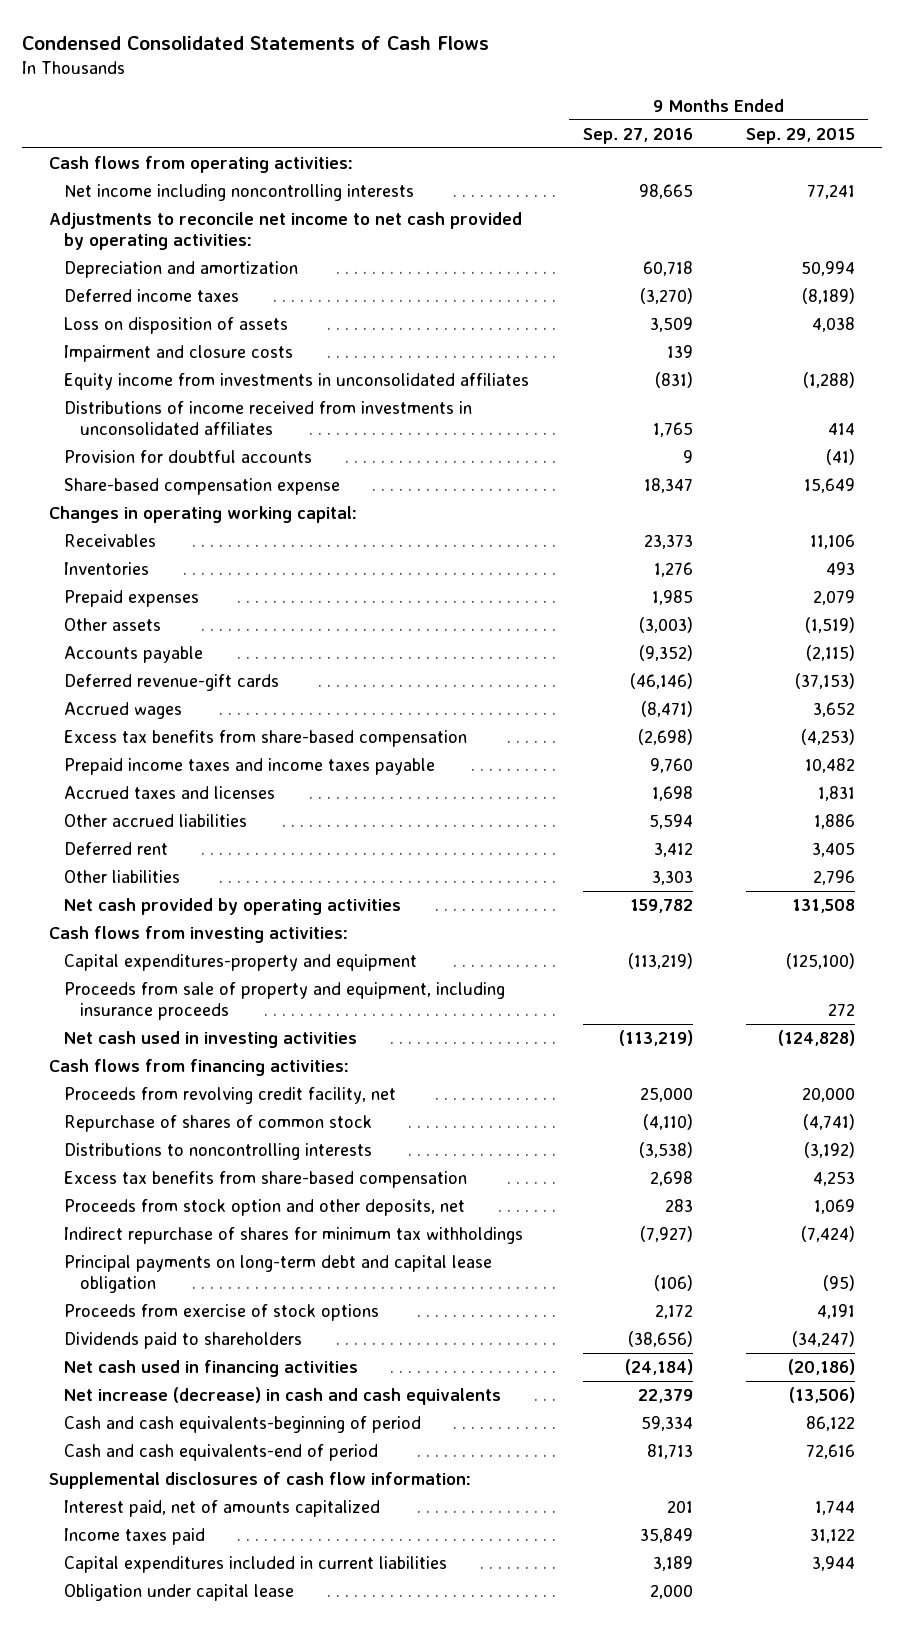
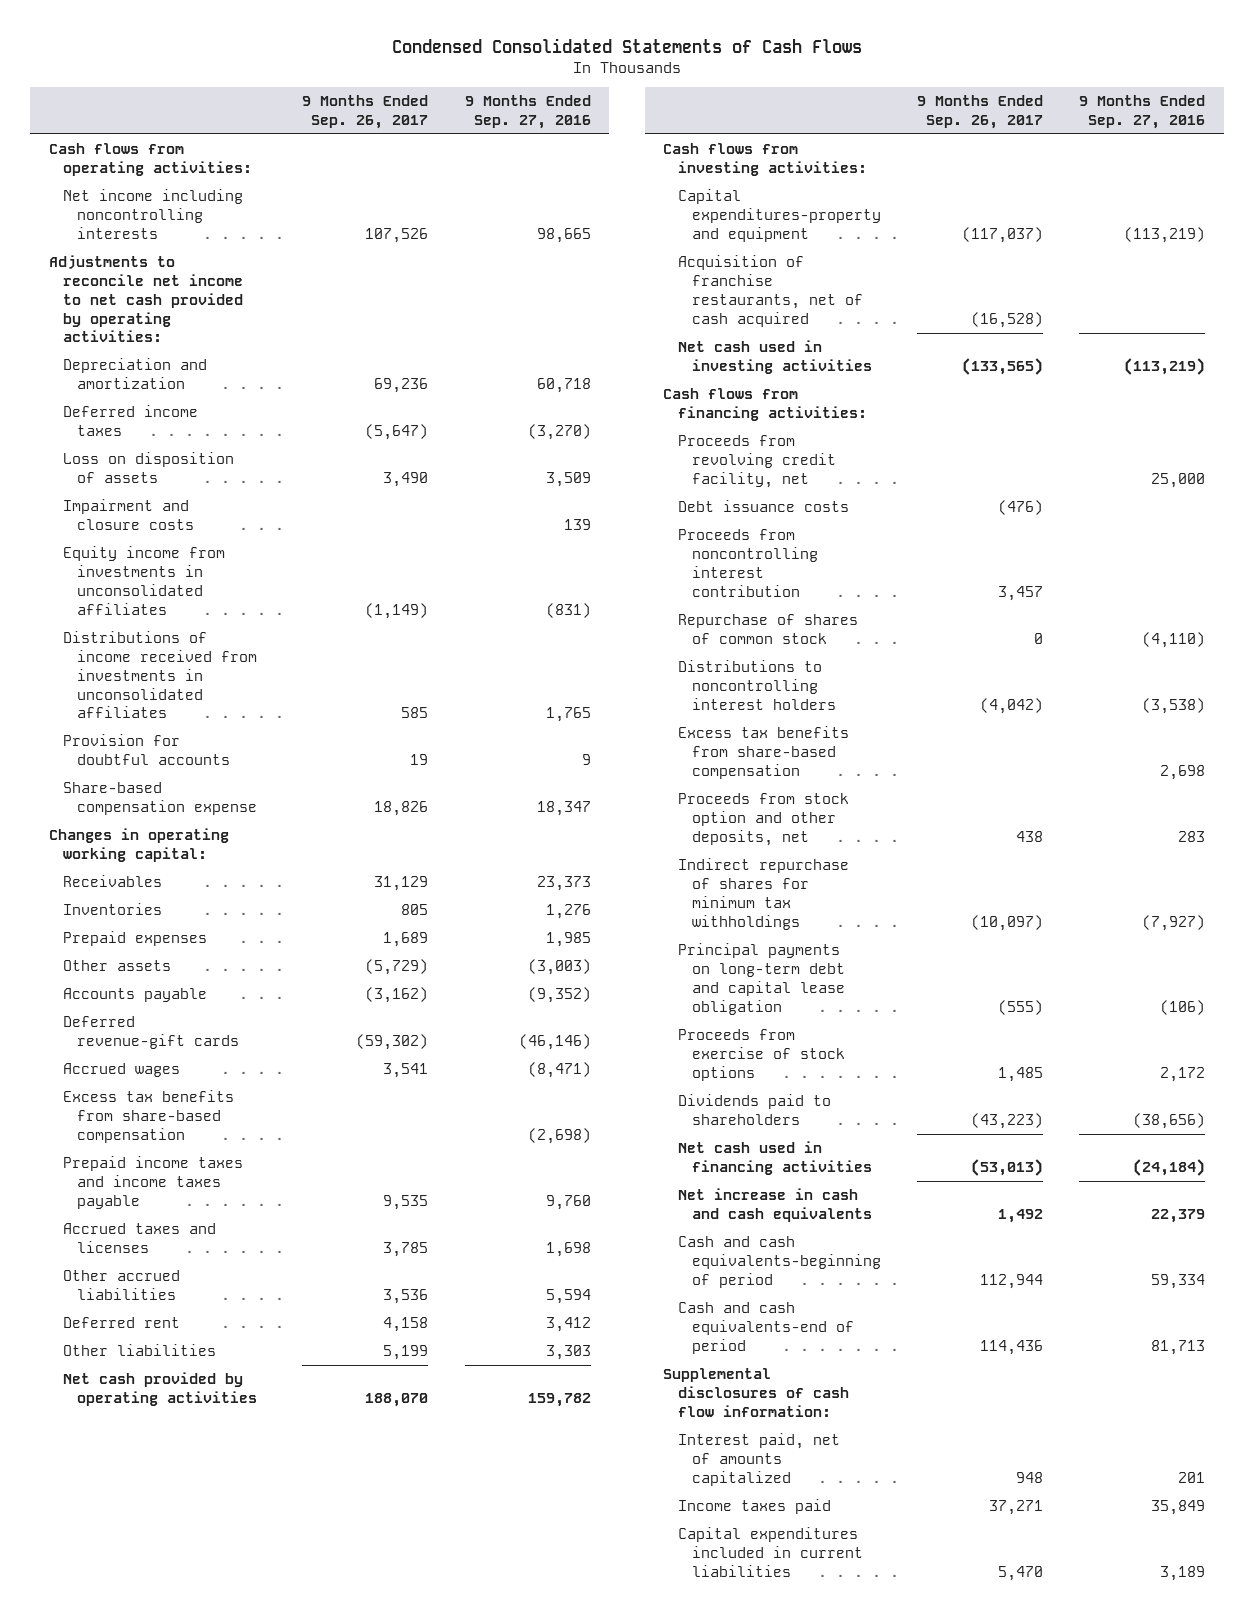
- | 9 Months Ended Sep. 27, 2016 | 9 Months Ended Sep. 29, 2015
+ | 9 Months Ended Sep. 26, 2017 | 9 Months Ended Sep. 27, 2016
- Proceeds from sale of property and equipment, including insurance proceeds | | 272
+ Acquisition of franchise restaurants, net of cash acquired | (16,528) |
+ Debt issuance costs | (476) |
+ Proceeds from noncontrolling interest contribution | 3,457 |
- Distributions to noncontrolling interests | (3,538) | (3,192)
+ Distributions to noncontrolling interest holders | (4,042) | (3,538)
- Net increase (decrease) in cash and cash equivalents | 22,379 | (13,506)
+ Net increase in cash and cash equivalents | 1,492 | 22,379
- Obligation under capital lease | 2,000 |

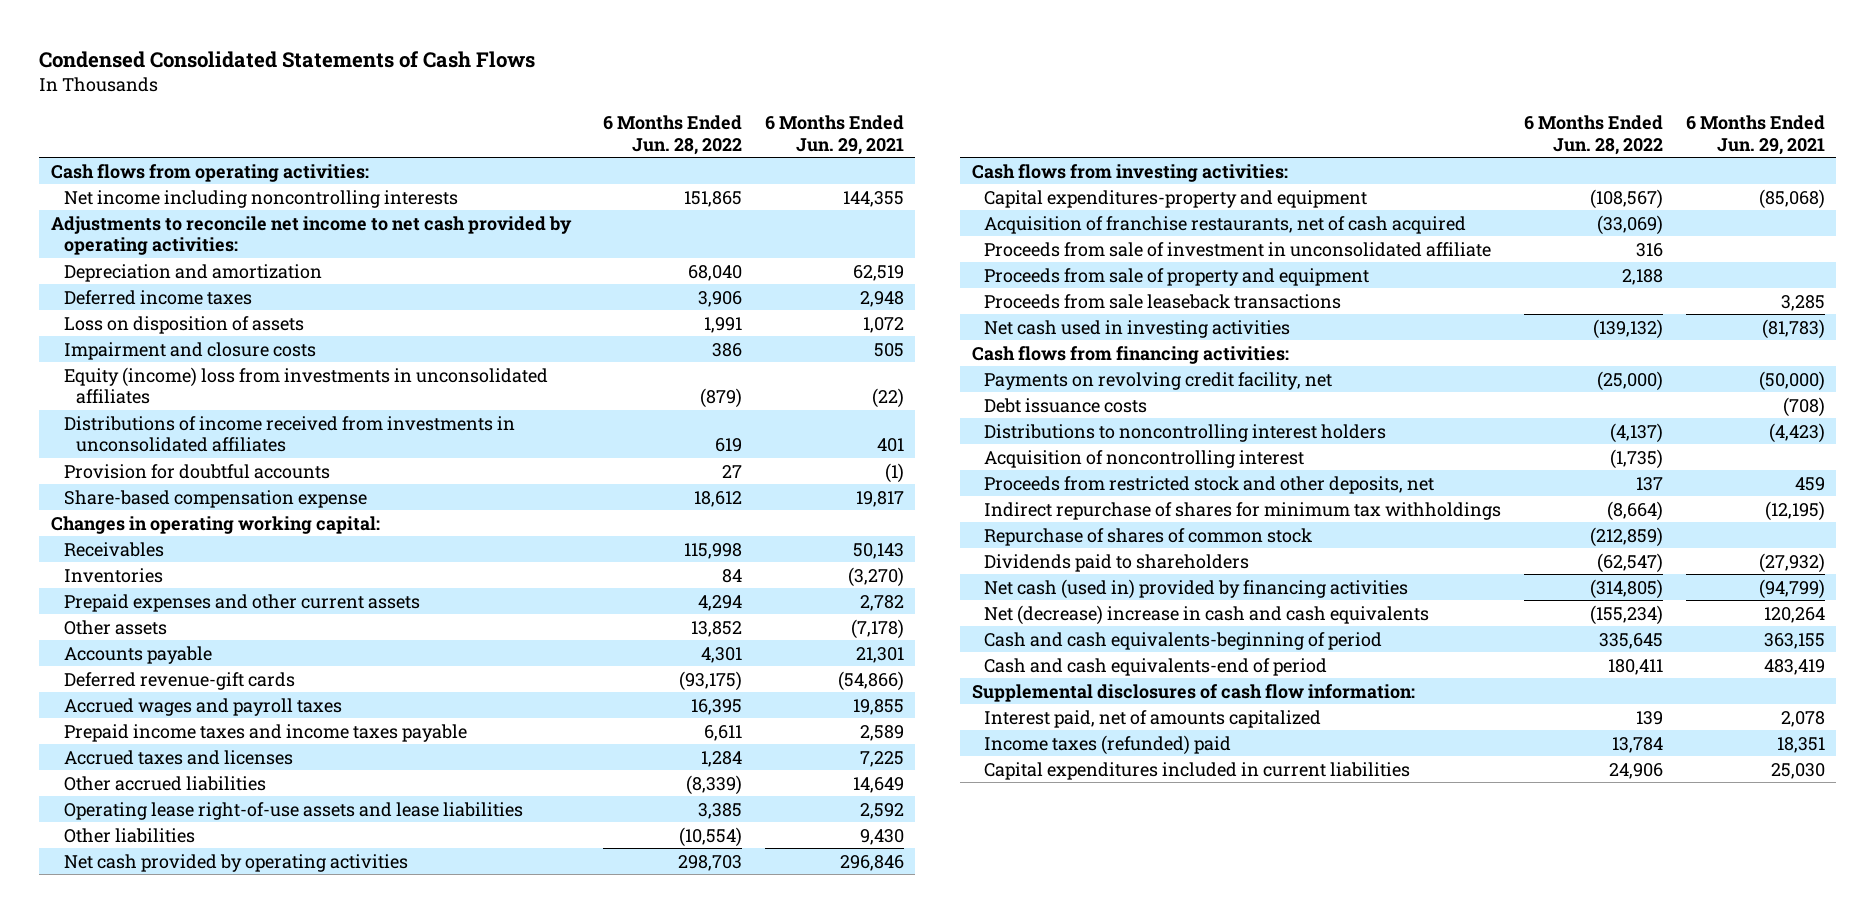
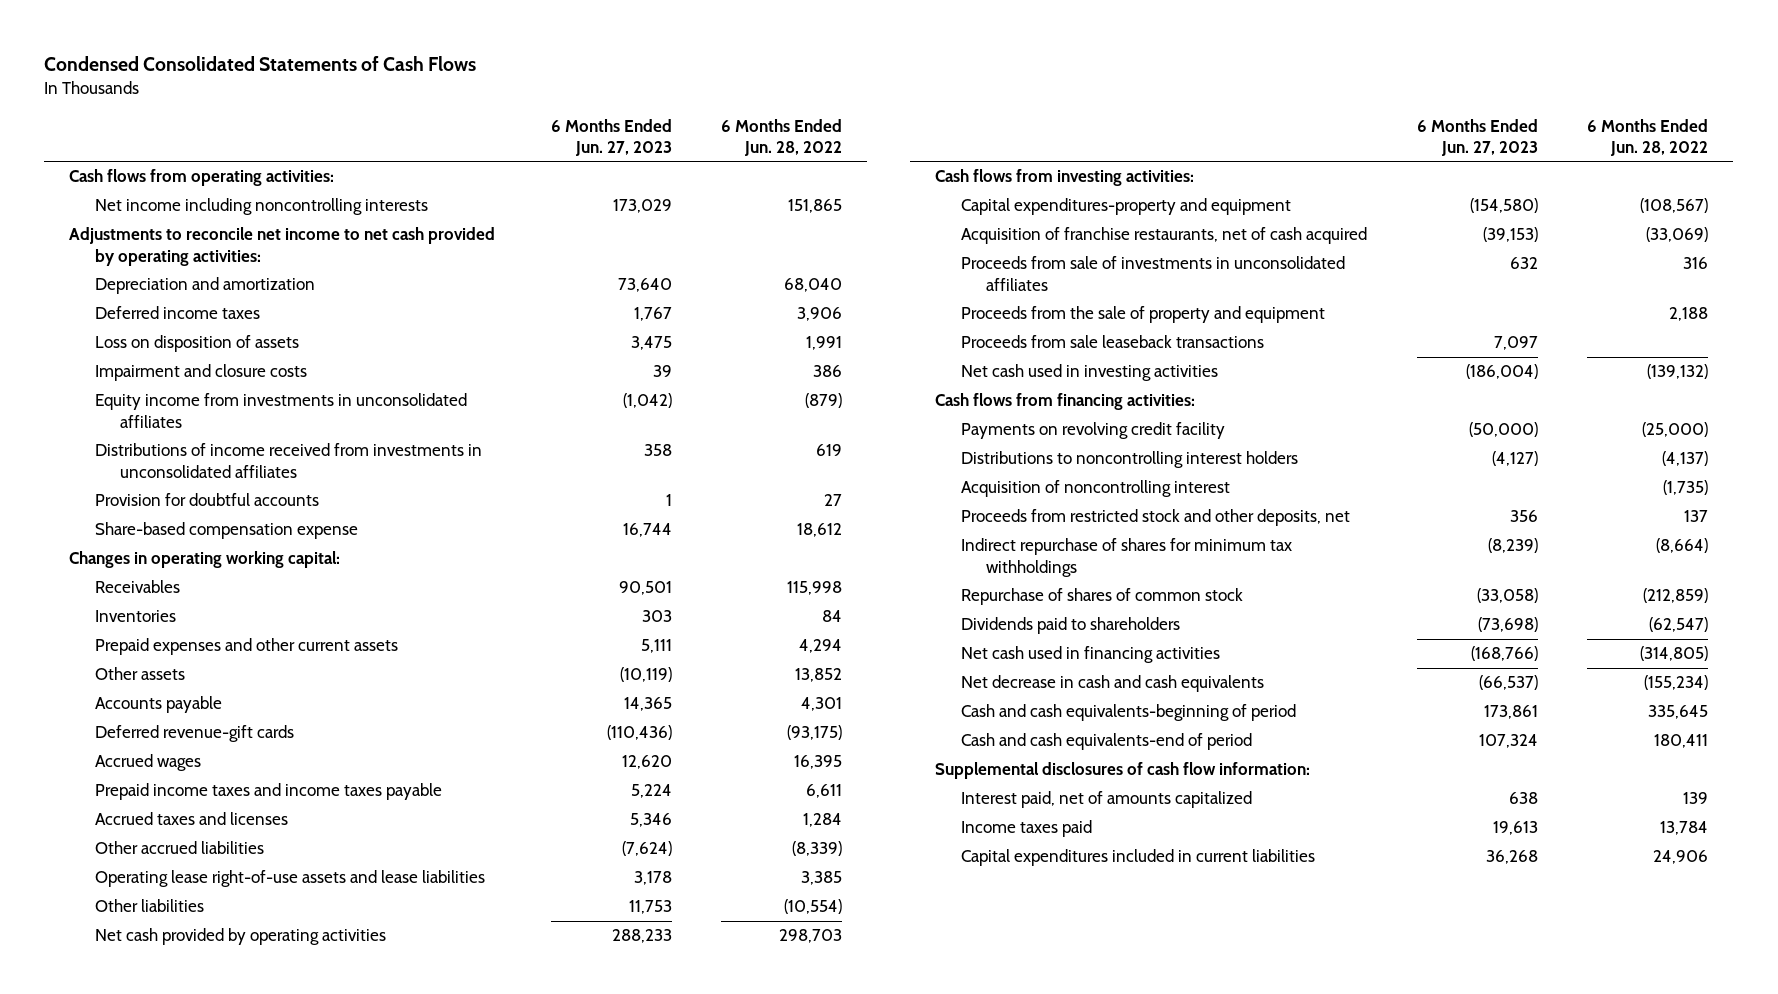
- | 6 Months Ended Jun. 28, 2022 | 6 Months Ended Jun. 29, 2021
+ | 6 Months Ended Jun. 27, 2023 | 6 Months Ended Jun. 28, 2022
- Equity (income) loss from investments in unconsolidated affiliates | (879) | (22)
+ Equity income from investments in unconsolidated affiliates | (1,042) | (879)
- Accrued wages and payroll taxes | 16,395 | 19,855
+ Accrued wages | 12,620 | 16,395
- Proceeds from sale of investment in unconsolidated affiliate | 316 |
- Proceeds from sale of property and equipment | 2,188 |
+ Proceeds from sale of investments in unconsolidated affiliates | 632 | 316
+ Proceeds from the sale of property and equipment | | 2,188
- Payments on revolving credit facility, net | (25,000) | (50,000)
- Debt issuance costs | | (708)
+ Payments on revolving credit facility | (50,000) | (25,000)
- Net cash (used in) provided by financing activities | (314,805) | (94,799)
- Net (decrease) increase in cash and cash equivalents | (155,234) | 120,264
+ Net cash used in financing activities | (168,766) | (314,805)
+ Net decrease in cash and cash equivalents | (66,537) | (155,234)
- Income taxes (refunded) paid | 13,784 | 18,351
+ Income taxes paid | 19,613 | 13,784

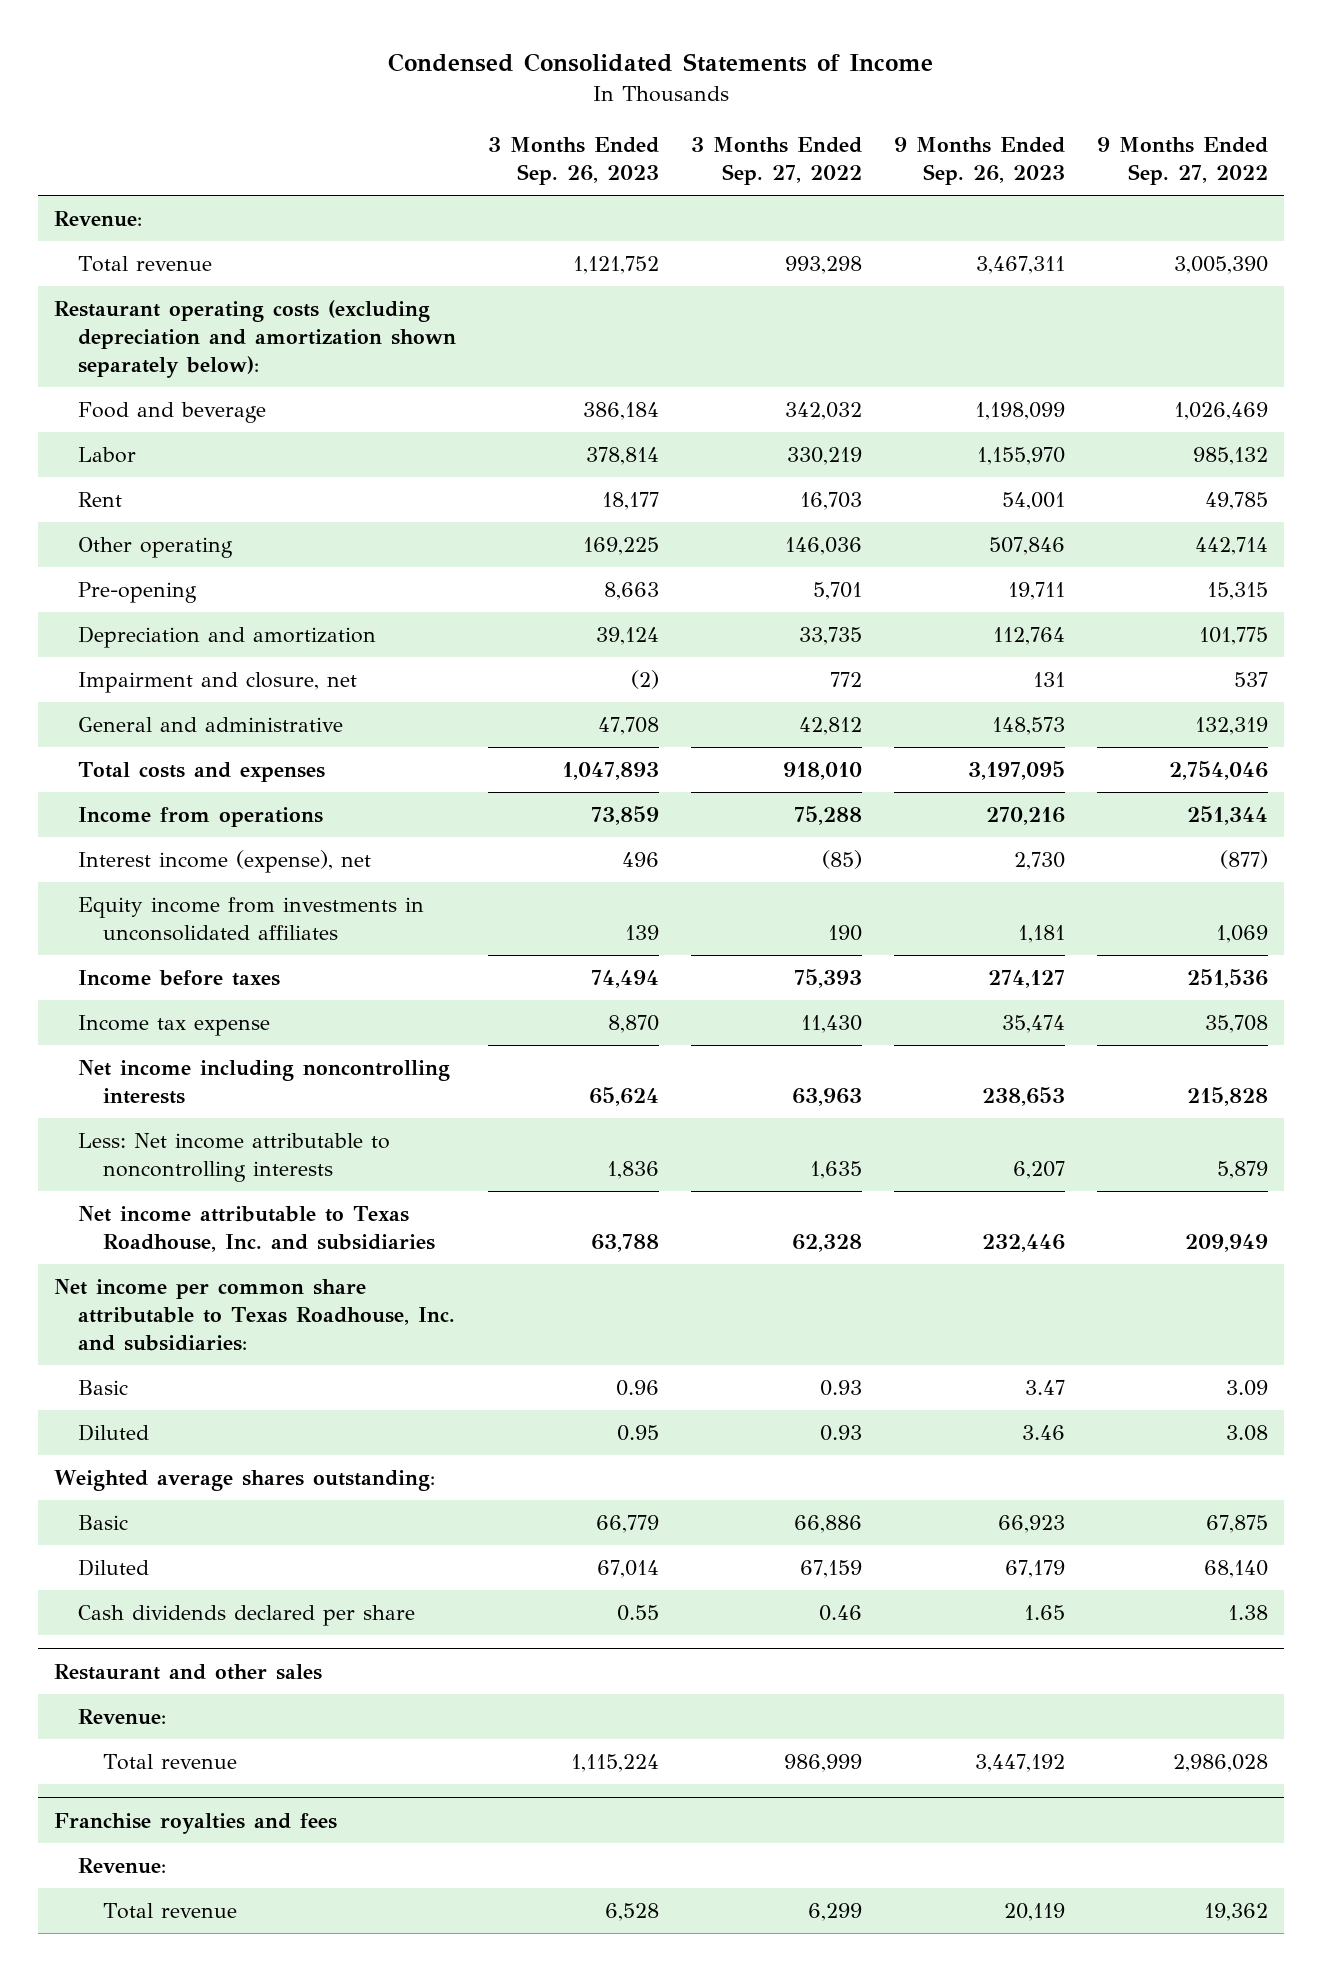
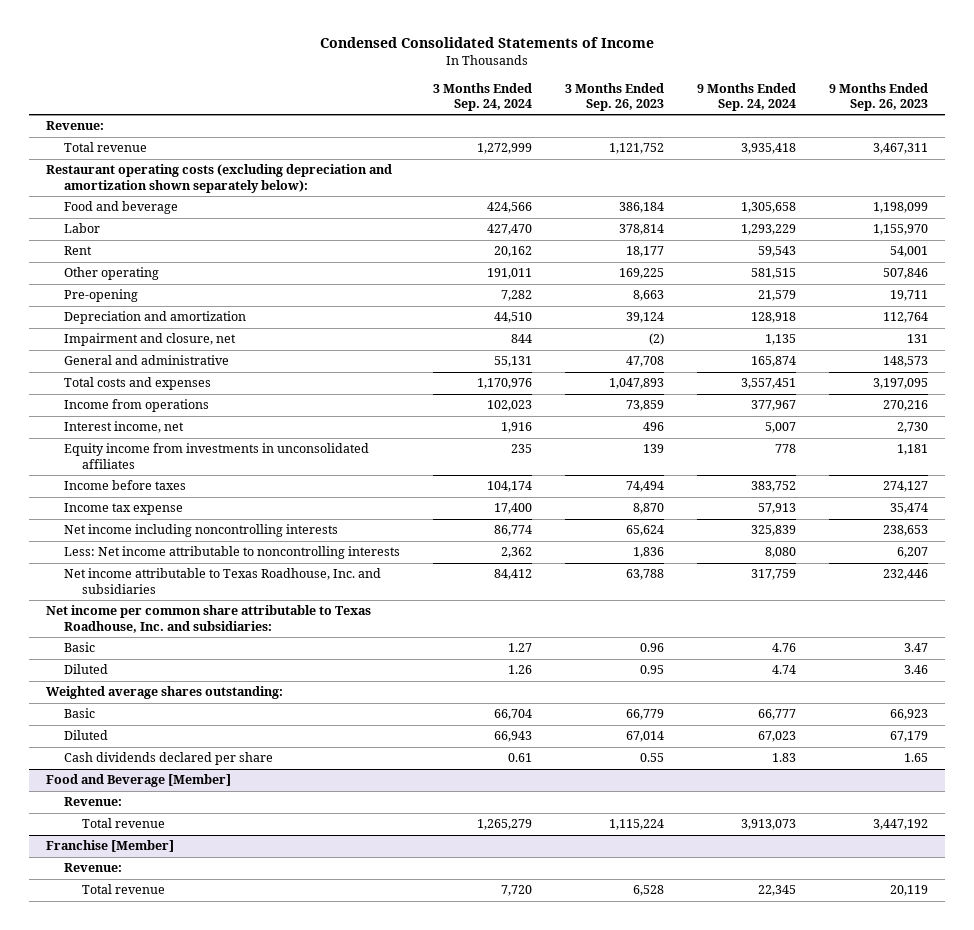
- | 3 Months Ended Sep. 26, 2023 | 3 Months Ended Sep. 27, 2022 | 9 Months Ended Sep. 26, 2023 | 9 Months Ended Sep. 27, 2022
+ | 3 Months Ended Sep. 24, 2024 | 3 Months Ended Sep. 26, 2023 | 9 Months Ended Sep. 24, 2024 | 9 Months Ended Sep. 26, 2023
- Interest income (expense), net | 496 | (85) | 2,730 | (877)
+ Interest income, net | 1,916 | 496 | 5,007 | 2,730
- Restaurant and other sales
+ Food and Beverage [Member]
- Franchise royalties and fees
+ Franchise [Member]

